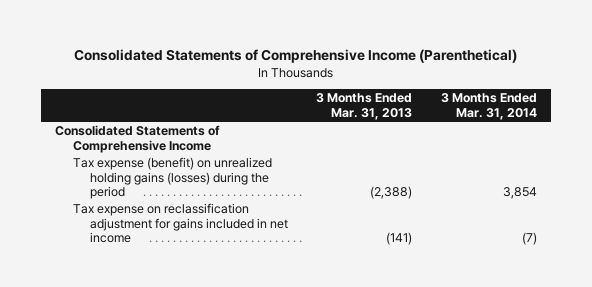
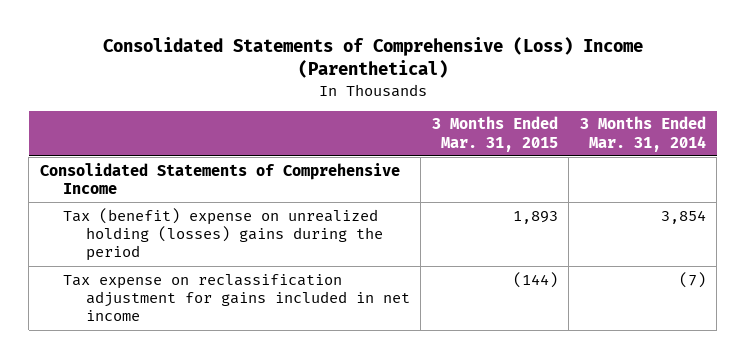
- Consolidated Statements of Comprehensive Income (Parenthetical)
+ Consolidated Statements of Comprehensive (Loss) Income (Parenthetical)
- | 3 Months Ended Mar. 31, 2013 | 3 Months Ended Mar. 31, 2014
+ | 3 Months Ended Mar. 31, 2015 | 3 Months Ended Mar. 31, 2014
- Tax expense (benefit) on unrealized holding gains (losses) during the period | (2,388) | 3,854
+ Tax (benefit) expense on unrealized holding (losses) gains during the period | 1,893 | 3,854

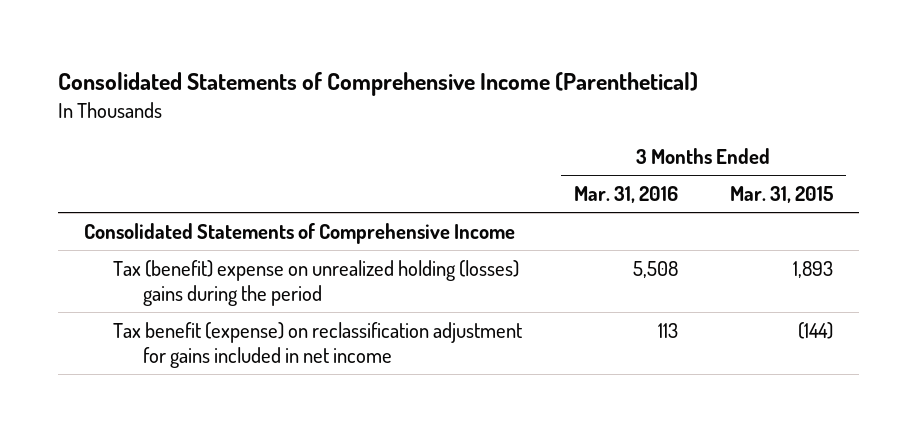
- Consolidated Statements of Comprehensive (Loss) Income (Parenthetical)
+ Consolidated Statements of Comprehensive Income (Parenthetical)
- | 3 Months Ended Mar. 31, 2015 | 3 Months Ended Mar. 31, 2014
+ | 3 Months Ended Mar. 31, 2016 | 3 Months Ended Mar. 31, 2015
- Tax expense on reclassification adjustment for gains included in net income | (144) | (7)
+ Tax benefit (expense) on reclassification adjustment for gains included in net income | 113 | (144)

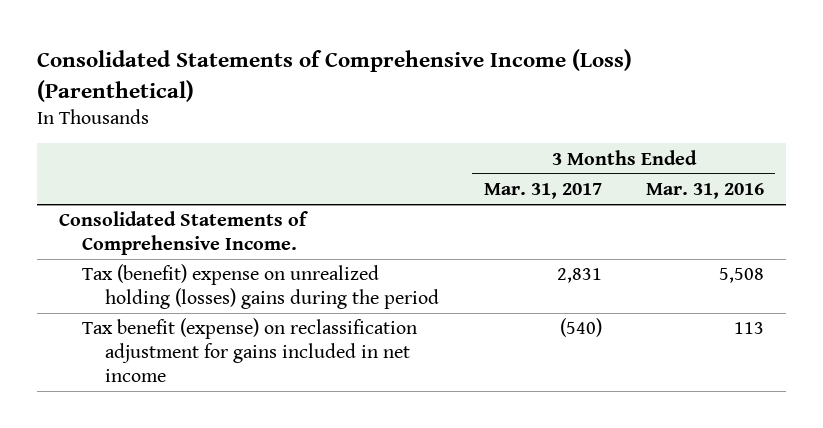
- Consolidated Statements of Comprehensive Income (Parenthetical)
+ Consolidated Statements of Comprehensive Income (Loss) (Parenthetical)
- | 3 Months Ended Mar. 31, 2016 | 3 Months Ended Mar. 31, 2015
+ | 3 Months Ended Mar. 31, 2017 | 3 Months Ended Mar. 31, 2016
- Consolidated Statements of Comprehensive Income
+ Consolidated Statements of Comprehensive Income.

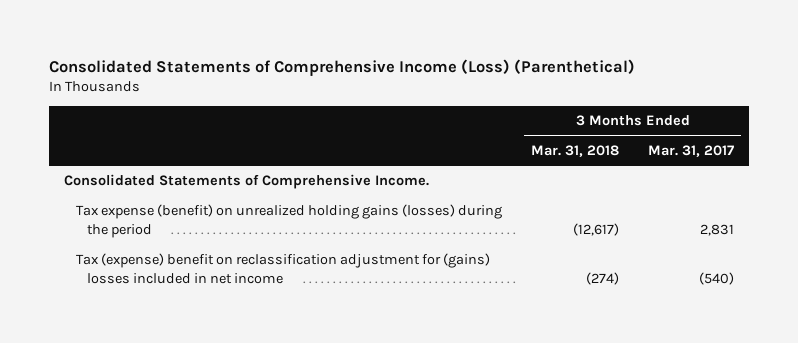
- | 3 Months Ended Mar. 31, 2017 | 3 Months Ended Mar. 31, 2016
+ | 3 Months Ended Mar. 31, 2018 | 3 Months Ended Mar. 31, 2017
- Tax (benefit) expense on unrealized holding (losses) gains during the period | 2,831 | 5,508
- Tax benefit (expense) on reclassification adjustment for gains included in net income | (540) | 113
+ Tax expense (benefit) on unrealized holding gains (losses) during the period | (12,617) | 2,831
+ Tax (expense) benefit on reclassification adjustment for (gains) losses included in net income | (274) | (540)

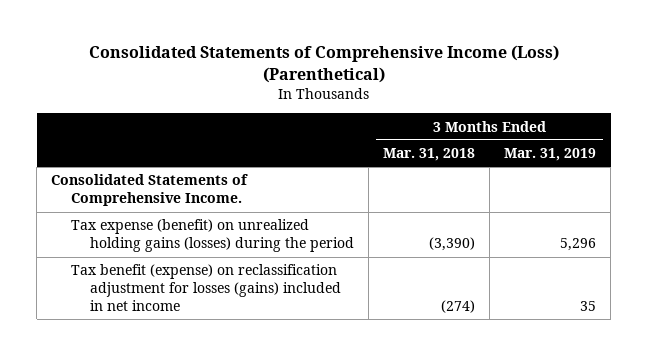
- | 3 Months Ended Mar. 31, 2018 | 3 Months Ended Mar. 31, 2017
+ | 3 Months Ended Mar. 31, 2018 | 3 Months Ended Mar. 31, 2019
- Tax expense (benefit) on unrealized holding gains (losses) during the period | (12,617) | 2,831
- Tax (expense) benefit on reclassification adjustment for (gains) losses included in net income | (274) | (540)
+ Tax expense (benefit) on unrealized holding gains (losses) during the period | (3,390) | 5,296
+ Tax benefit (expense) on reclassification adjustment for losses (gains) included in net income | (274) | 35

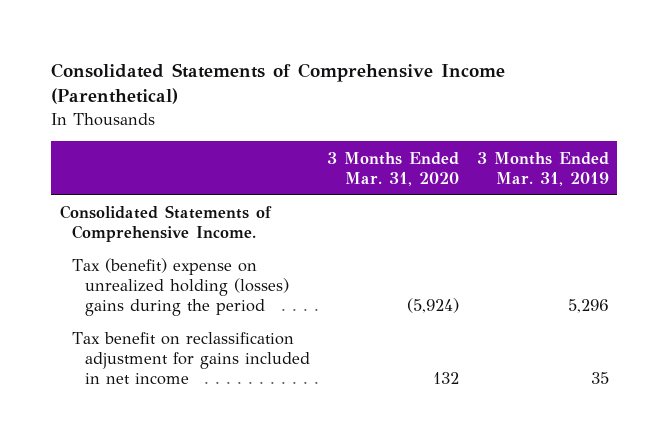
- Consolidated Statements of Comprehensive Income (Loss) (Parenthetical)
+ Consolidated Statements of Comprehensive Income (Parenthetical)
- | 3 Months Ended Mar. 31, 2018 | 3 Months Ended Mar. 31, 2019
+ | 3 Months Ended Mar. 31, 2020 | 3 Months Ended Mar. 31, 2019
- Tax expense (benefit) on unrealized holding gains (losses) during the period | (3,390) | 5,296
- Tax benefit (expense) on reclassification adjustment for losses (gains) included in net income | (274) | 35
+ Tax (benefit) expense on unrealized holding (losses) gains during the period | (5,924) | 5,296
+ Tax benefit on reclassification adjustment for gains included in net income | 132 | 35

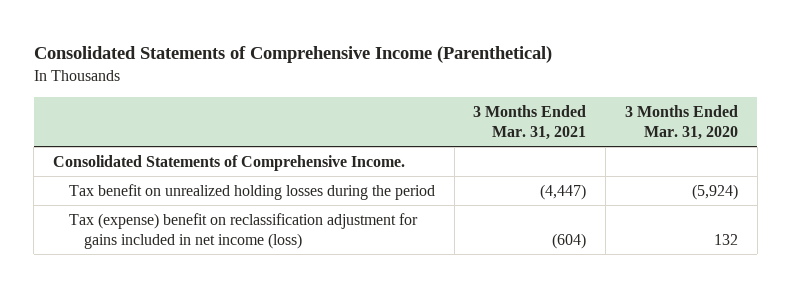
- | 3 Months Ended Mar. 31, 2020 | 3 Months Ended Mar. 31, 2019
+ | 3 Months Ended Mar. 31, 2021 | 3 Months Ended Mar. 31, 2020
- Tax (benefit) expense on unrealized holding (losses) gains during the period | (5,924) | 5,296
- Tax benefit on reclassification adjustment for gains included in net income | 132 | 35
+ Tax benefit on unrealized holding losses during the period | (4,447) | (5,924)
+ Tax (expense) benefit on reclassification adjustment for gains included in net income (loss) | (604) | 132

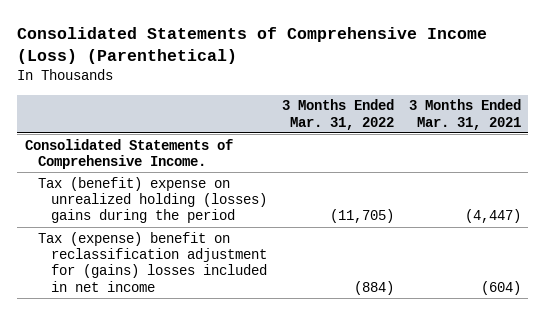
- Consolidated Statements of Comprehensive Income (Parenthetical)
+ Consolidated Statements of Comprehensive Income (Loss) (Parenthetical)
- | 3 Months Ended Mar. 31, 2021 | 3 Months Ended Mar. 31, 2020
+ | 3 Months Ended Mar. 31, 2022 | 3 Months Ended Mar. 31, 2021
- Tax benefit on unrealized holding losses during the period | (4,447) | (5,924)
- Tax (expense) benefit on reclassification adjustment for gains included in net income (loss) | (604) | 132
+ Tax (benefit) expense on unrealized holding (losses) gains during the period | (11,705) | (4,447)
+ Tax (expense) benefit on reclassification adjustment for (gains) losses included in net income | (884) | (604)

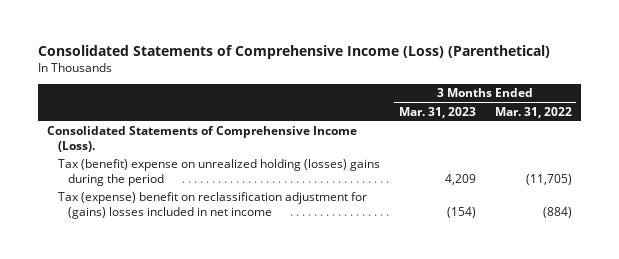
- | 3 Months Ended Mar. 31, 2022 | 3 Months Ended Mar. 31, 2021
+ | 3 Months Ended Mar. 31, 2023 | 3 Months Ended Mar. 31, 2022
- Consolidated Statements of Comprehensive Income.
+ Consolidated Statements of Comprehensive Income (Loss).

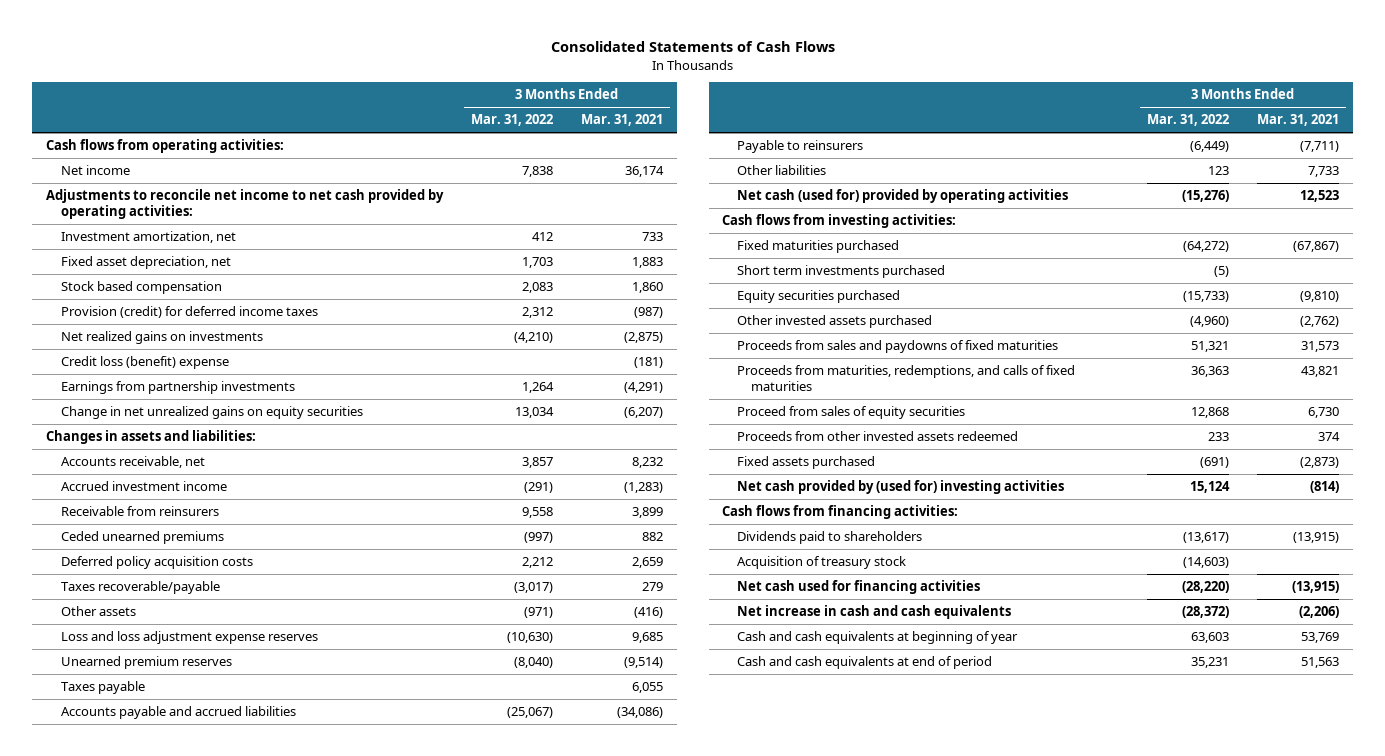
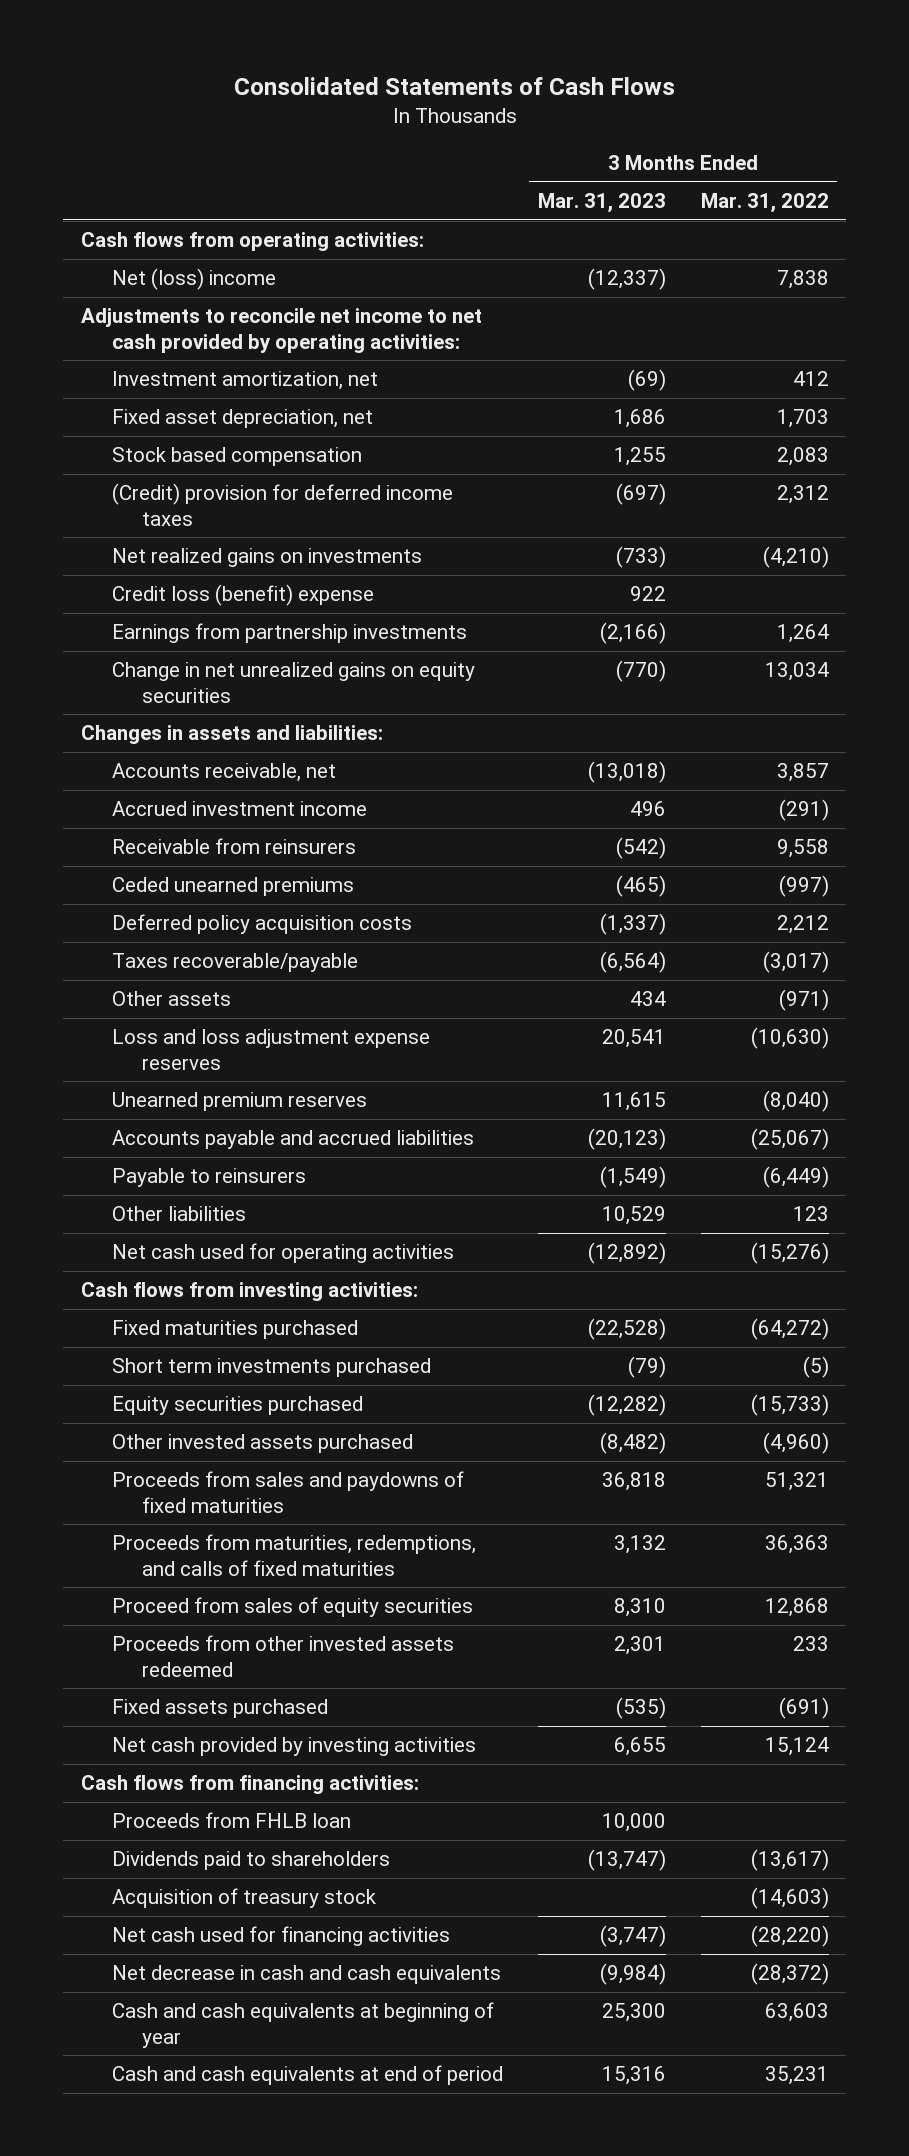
- | 3 Months Ended Mar. 31, 2022 | 3 Months Ended Mar. 31, 2021
+ | 3 Months Ended Mar. 31, 2023 | 3 Months Ended Mar. 31, 2022
- Net income | 7,838 | 36,174
+ Net (loss) income | (12,337) | 7,838
- Provision (credit) for deferred income taxes | 2,312 | (987)
+ (Credit) provision for deferred income taxes | (697) | 2,312
- Taxes payable | | 6,055
- Net cash (used for) provided by operating activities | (15,276) | 12,523
+ Net cash used for operating activities | (12,892) | (15,276)
- Net cash provided by (used for) investing activities | 15,124 | (814)
+ Net cash provided by investing activities | 6,655 | 15,124
+ Proceeds from FHLB loan | 10,000 |
- Net increase in cash and cash equivalents | (28,372) | (2,206)
+ Net decrease in cash and cash equivalents | (9,984) | (28,372)

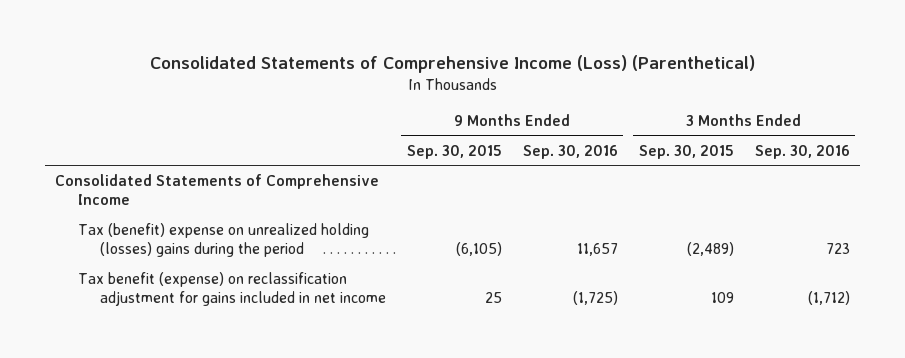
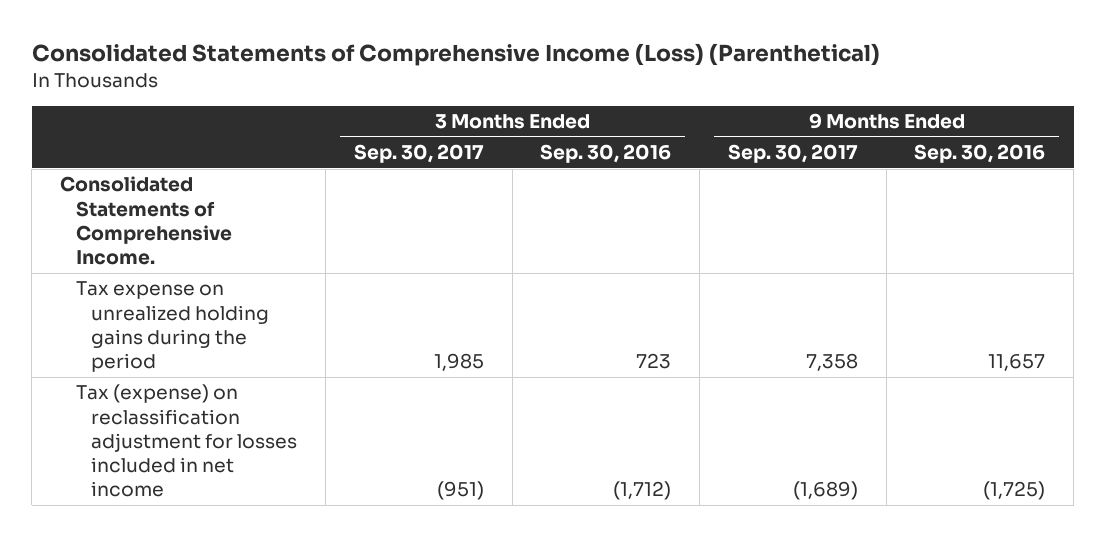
- | 9 Months Ended Sep. 30, 2015 | 9 Months Ended Sep. 30, 2016 | 3 Months Ended Sep. 30, 2015 | 3 Months Ended Sep. 30, 2016
+ | 3 Months Ended Sep. 30, 2017 | 3 Months Ended Sep. 30, 2016 | 9 Months Ended Sep. 30, 2017 | 9 Months Ended Sep. 30, 2016
- Consolidated Statements of Comprehensive Income
- Tax (benefit) expense on unrealized holding (losses) gains during the period | (6,105) | 11,657 | (2,489) | 723
- Tax benefit (expense) on reclassification adjustment for gains included in net income | 25 | (1,725) | 109 | (1,712)
+ Consolidated Statements of Comprehensive Income.
+ Tax expense on unrealized holding gains during the period | 1,985 | 723 | 7,358 | 11,657
+ Tax (expense) on reclassification adjustment for losses included in net income | (951) | (1,712) | (1,689) | (1,725)

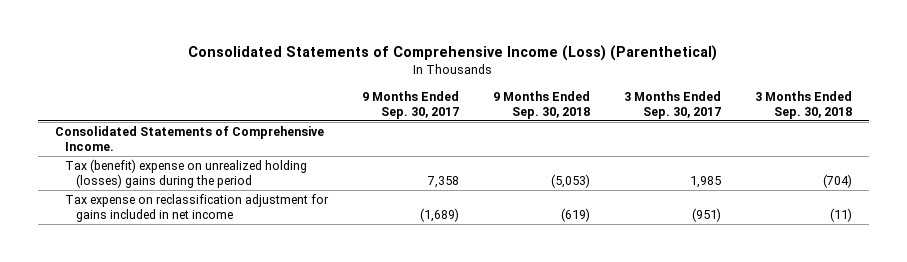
- | 3 Months Ended Sep. 30, 2017 | 3 Months Ended Sep. 30, 2016 | 9 Months Ended Sep. 30, 2017 | 9 Months Ended Sep. 30, 2016
+ | 9 Months Ended Sep. 30, 2017 | 9 Months Ended Sep. 30, 2018 | 3 Months Ended Sep. 30, 2017 | 3 Months Ended Sep. 30, 2018
- Tax expense on unrealized holding gains during the period | 1,985 | 723 | 7,358 | 11,657
- Tax (expense) on reclassification adjustment for losses included in net income | (951) | (1,712) | (1,689) | (1,725)
+ Tax (benefit) expense on unrealized holding (losses) gains during the period | 7,358 | (5,053) | 1,985 | (704)
+ Tax expense on reclassification adjustment for gains included in net income | (1,689) | (619) | (951) | (11)

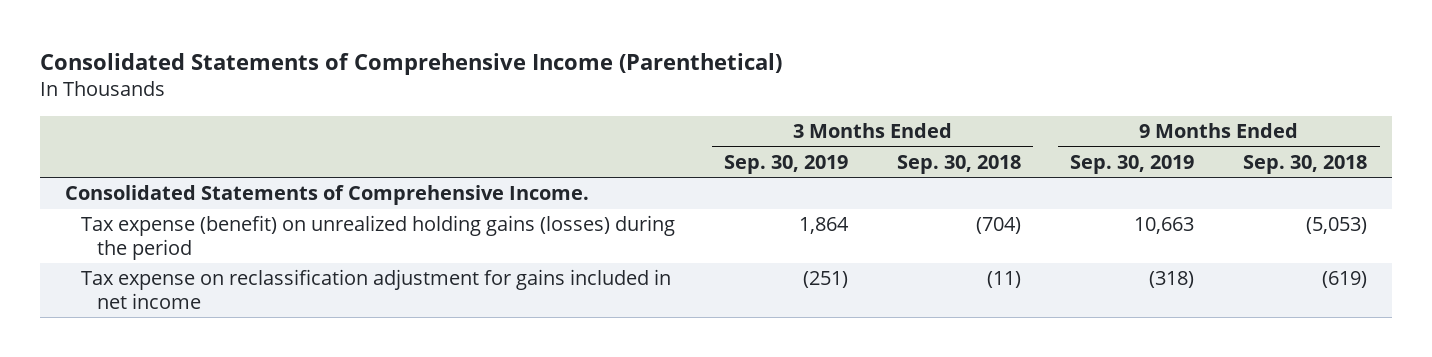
- Consolidated Statements of Comprehensive Income (Loss) (Parenthetical)
+ Consolidated Statements of Comprehensive Income (Parenthetical)
- | 9 Months Ended Sep. 30, 2017 | 9 Months Ended Sep. 30, 2018 | 3 Months Ended Sep. 30, 2017 | 3 Months Ended Sep. 30, 2018
+ | 3 Months Ended Sep. 30, 2019 | 3 Months Ended Sep. 30, 2018 | 9 Months Ended Sep. 30, 2019 | 9 Months Ended Sep. 30, 2018
- Tax (benefit) expense on unrealized holding (losses) gains during the period | 7,358 | (5,053) | 1,985 | (704)
+ Tax expense (benefit) on unrealized holding gains (losses) during the period | 1,864 | (704) | 10,663 | (5,053)

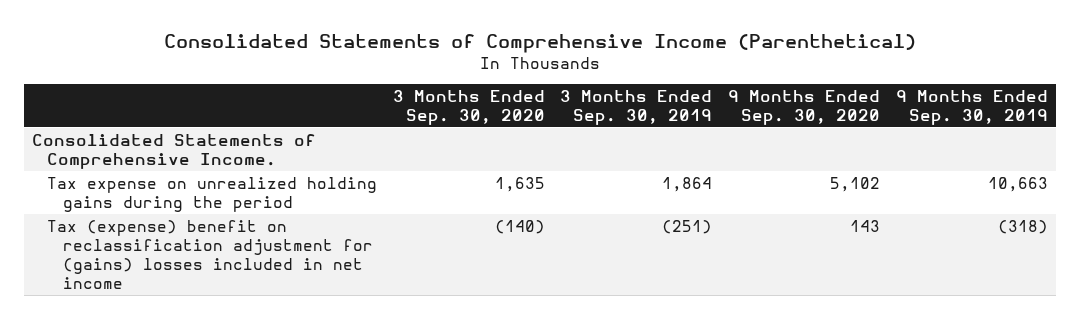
- | 3 Months Ended Sep. 30, 2019 | 3 Months Ended Sep. 30, 2018 | 9 Months Ended Sep. 30, 2019 | 9 Months Ended Sep. 30, 2018
+ | 3 Months Ended Sep. 30, 2020 | 3 Months Ended Sep. 30, 2019 | 9 Months Ended Sep. 30, 2020 | 9 Months Ended Sep. 30, 2019
- Tax expense (benefit) on unrealized holding gains (losses) during the period | 1,864 | (704) | 10,663 | (5,053)
- Tax expense on reclassification adjustment for gains included in net income | (251) | (11) | (318) | (619)
+ Tax expense on unrealized holding gains during the period | 1,635 | 1,864 | 5,102 | 10,663
+ Tax (expense) benefit on reclassification adjustment for (gains) losses included in net income | (140) | (251) | 143 | (318)

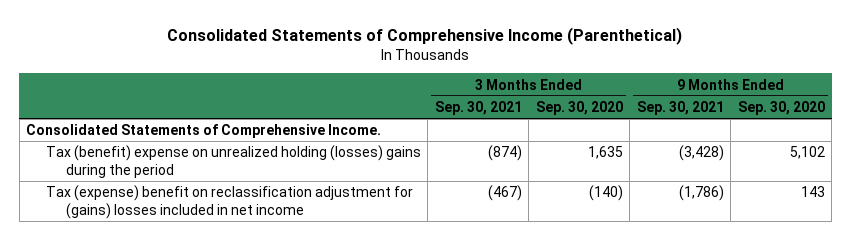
- | 3 Months Ended Sep. 30, 2020 | 3 Months Ended Sep. 30, 2019 | 9 Months Ended Sep. 30, 2020 | 9 Months Ended Sep. 30, 2019
+ | 3 Months Ended Sep. 30, 2021 | 3 Months Ended Sep. 30, 2020 | 9 Months Ended Sep. 30, 2021 | 9 Months Ended Sep. 30, 2020
- Tax expense on unrealized holding gains during the period | 1,635 | 1,864 | 5,102 | 10,663
+ Tax (benefit) expense on unrealized holding (losses) gains during the period | (874) | 1,635 | (3,428) | 5,102

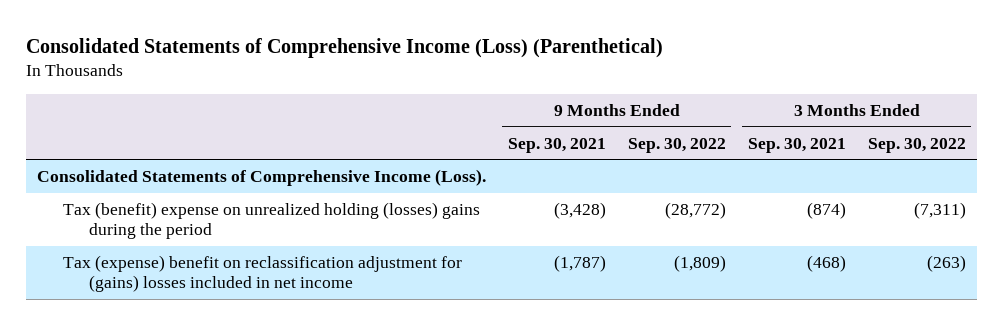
- Consolidated Statements of Comprehensive Income (Parenthetical)
+ Consolidated Statements of Comprehensive Income (Loss) (Parenthetical)
- | 3 Months Ended Sep. 30, 2021 | 3 Months Ended Sep. 30, 2020 | 9 Months Ended Sep. 30, 2021 | 9 Months Ended Sep. 30, 2020
+ | 9 Months Ended Sep. 30, 2021 | 9 Months Ended Sep. 30, 2022 | 3 Months Ended Sep. 30, 2021 | 3 Months Ended Sep. 30, 2022
- Consolidated Statements of Comprehensive Income.
+ Consolidated Statements of Comprehensive Income (Loss).
- Tax (expense) benefit on reclassification adjustment for (gains) losses included in net income | (467) | (140) | (1,786) | 143
+ Tax (expense) benefit on reclassification adjustment for (gains) losses included in net income | (1,787) | (1,809) | (468) | (263)

